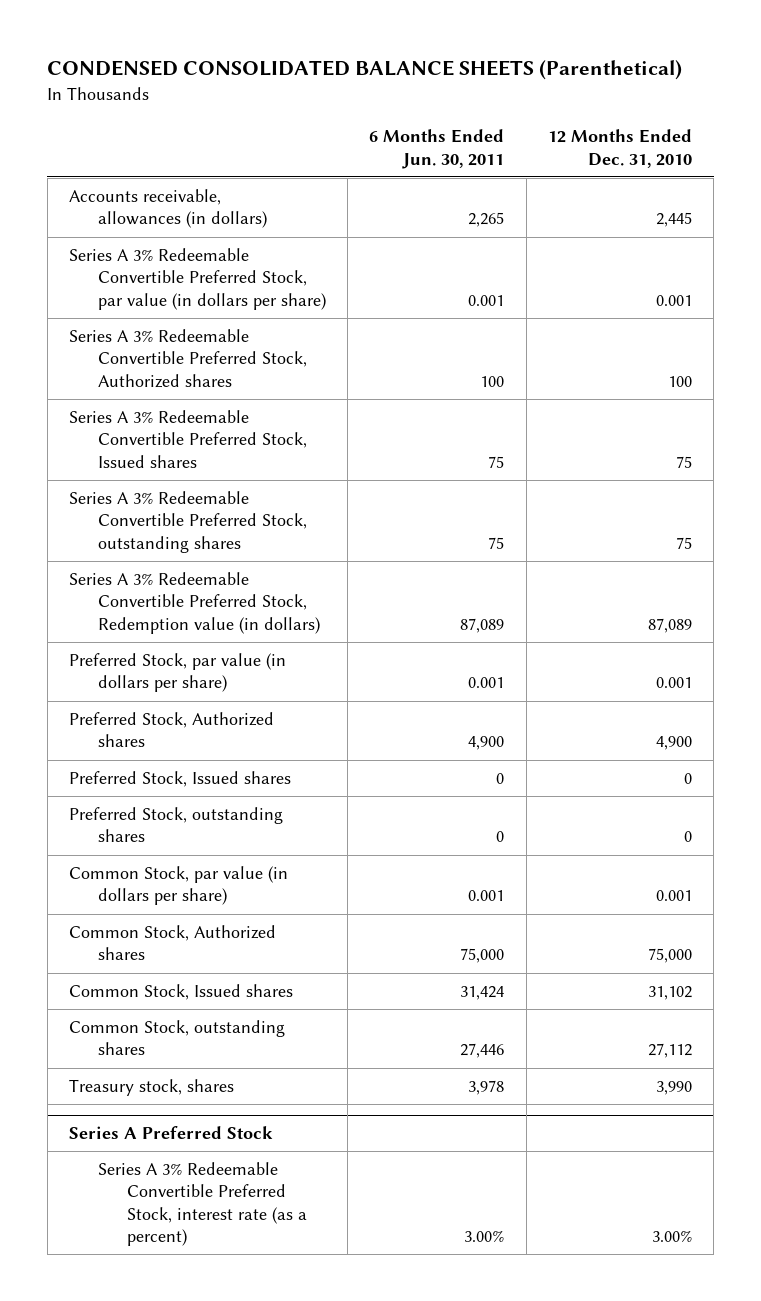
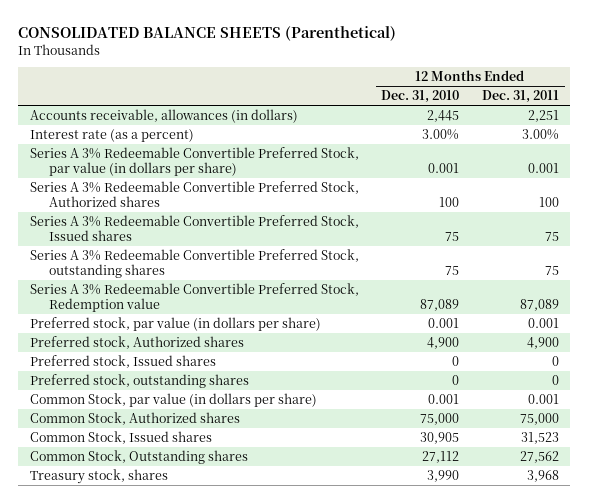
- CONDENSED CONSOLIDATED BALANCE SHEETS (Parenthetical)
+ CONSOLIDATED BALANCE SHEETS (Parenthetical)
- | 6 Months Ended Jun. 30, 2011 | 12 Months Ended Dec. 31, 2010
+ | 12 Months Ended Dec. 31, 2010 | 12 Months Ended Dec. 31, 2011
+ Interest rate (as a percent) | 3.00% | 3.00%
- Series A 3% Redeemable Convertible Preferred Stock, Redemption value (in dollars) | 87,089 | 87,089
- Preferred Stock, par value (in dollars per share) | 0.001 | 0.001
- Preferred Stock, Authorized shares | 4,900 | 4,900
- Preferred Stock, Issued shares | 0 | 0
- Preferred Stock, outstanding shares | 0 | 0
+ Series A 3% Redeemable Convertible Preferred Stock, Redemption value | 87,089 | 87,089
+ Preferred stock, par value (in dollars per share) | 0.001 | 0.001
+ Preferred stock, Authorized shares | 4,900 | 4,900
+ Preferred stock, Issued shares | 0 | 0
+ Preferred stock, outstanding shares | 0 | 0
- Common Stock, Issued shares | 31,424 | 31,102
- Common Stock, outstanding shares | 27,446 | 27,112
+ Common Stock, Issued shares | 30,905 | 31,523
+ Common Stock, Outstanding shares | 27,112 | 27,562
- Series A Preferred Stock
- Series A 3% Redeemable Convertible Preferred Stock, interest rate (as a percent) | 3.00% | 3.00%

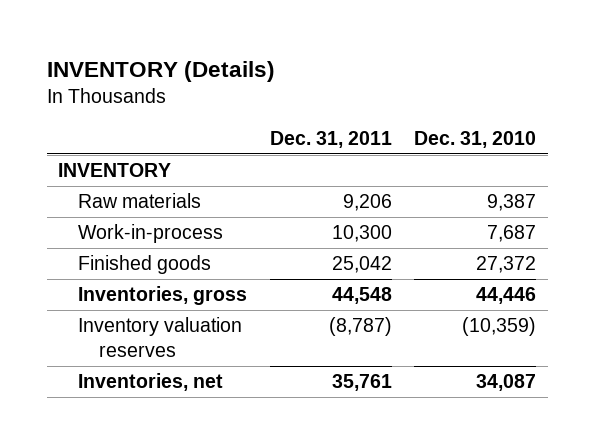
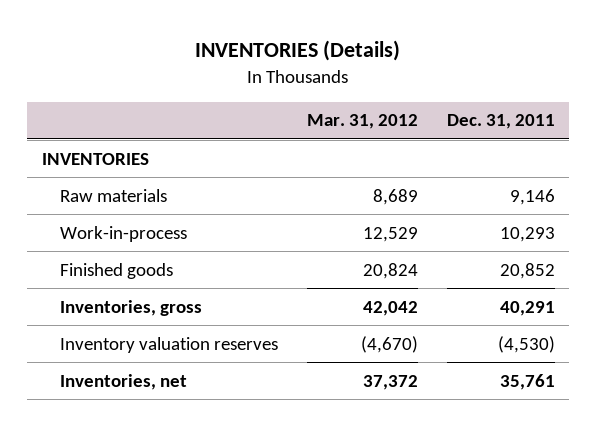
- INVENTORY (Details)
+ INVENTORIES (Details)
- | Dec. 31, 2011 | Dec. 31, 2010
+ | Mar. 31, 2012 | Dec. 31, 2011
- INVENTORY
- Raw materials | 9,206 | 9,387
- Work-in-process | 10,300 | 7,687
- Finished goods | 25,042 | 27,372
- Inventories, gross | 44,548 | 44,446
- Inventory valuation reserves | (8,787) | (10,359)
+ INVENTORIES
+ Raw materials | 8,689 | 9,146
+ Work-in-process | 12,529 | 10,293
+ Finished goods | 20,824 | 20,852
+ Inventories, gross | 42,042 | 40,291
+ Inventory valuation reserves | (4,670) | (4,530)

